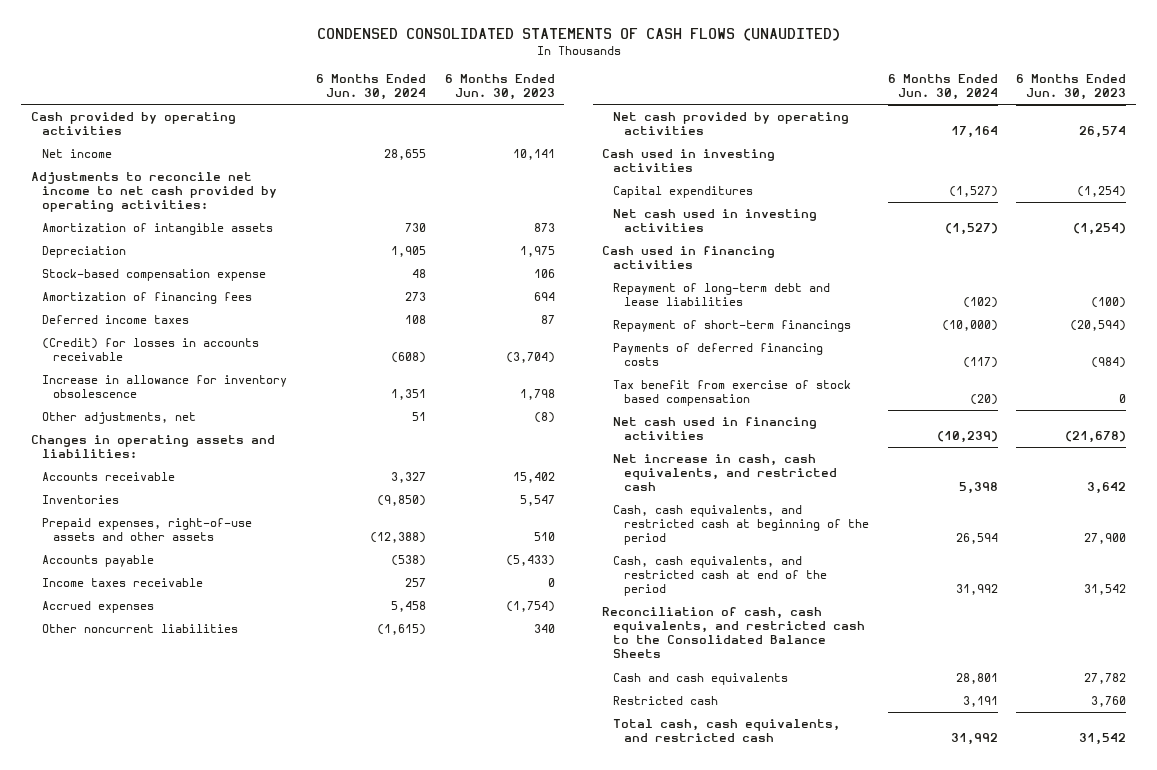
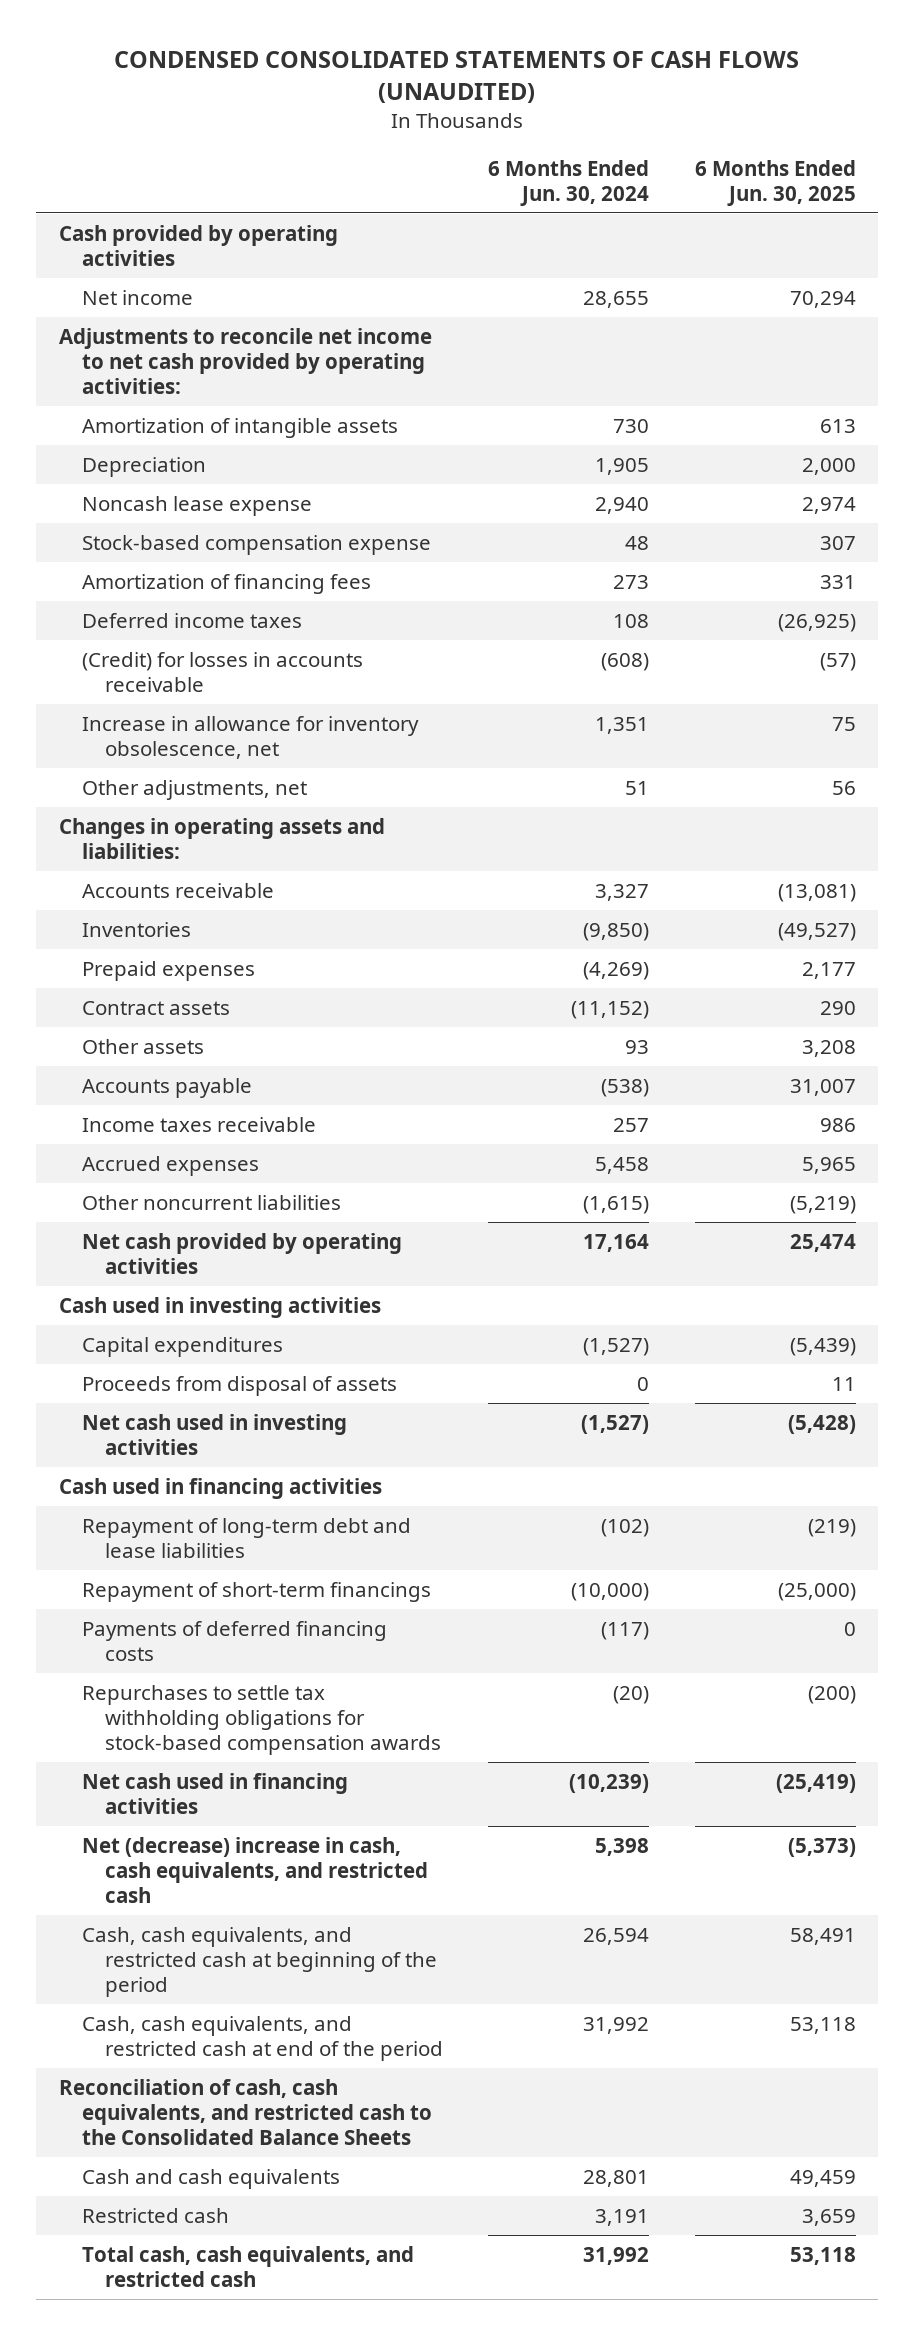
- | 6 Months Ended Jun. 30, 2024 | 6 Months Ended Jun. 30, 2023
+ | 6 Months Ended Jun. 30, 2024 | 6 Months Ended Jun. 30, 2025
+ Noncash lease expense | 2,940 | 2,974
- Increase in allowance for inventory obsolescence | 1,351 | 1,798
+ Increase in allowance for inventory obsolescence, net | 1,351 | 75
- Prepaid expenses, right-of-use assets and other assets | (12,388) | 510
+ Prepaid expenses | (4,269) | 2,177
+ Contract assets | (11,152) | 290
+ Other assets | 93 | 3,208
+ Proceeds from disposal of assets | 0 | 11
- Tax benefit from exercise of stock based compensation | (20) | 0
+ Repurchases to settle tax withholding obligations for stock-based compensation awards | (20) | (200)
- Net increase in cash, cash equivalents, and restricted cash | 5,398 | 3,642
+ Net (decrease) increase in cash, cash equivalents, and restricted cash | 5,398 | (5,373)

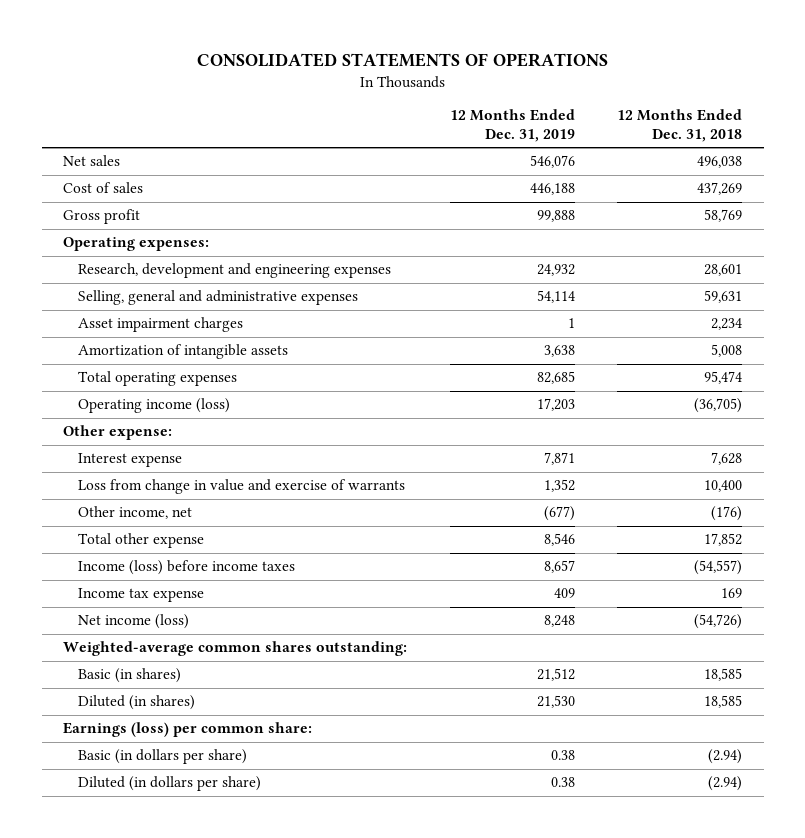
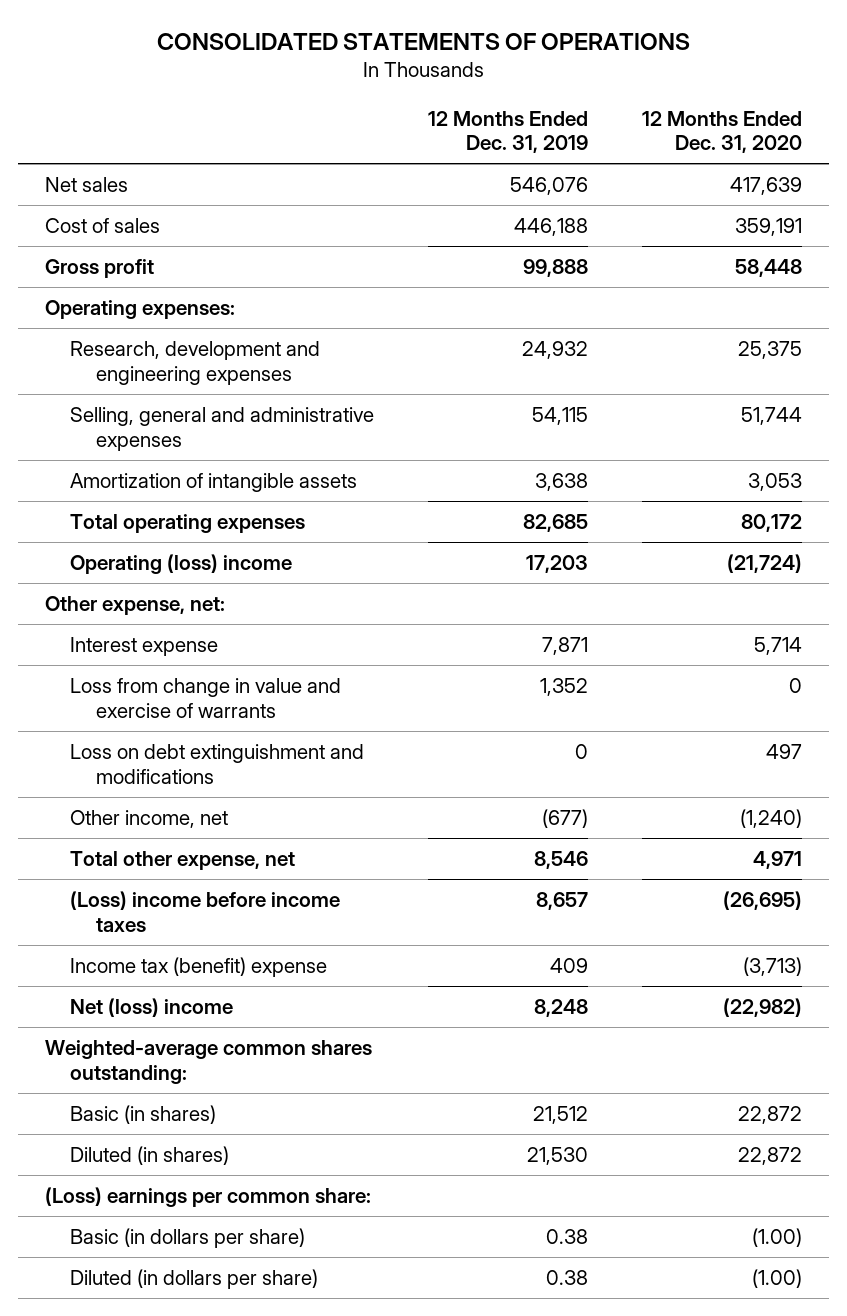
- | 12 Months Ended Dec. 31, 2019 | 12 Months Ended Dec. 31, 2018
+ | 12 Months Ended Dec. 31, 2019 | 12 Months Ended Dec. 31, 2020
- Selling, general and administrative expenses | 54,114 | 59,631
- Asset impairment charges | 1 | 2,234
+ Selling, general and administrative expenses | 54,115 | 51,744
- Operating income (loss) | 17,203 | (36,705)
- Other expense:
+ Operating (loss) income | 17,203 | (21,724)
+ Other expense, net:
+ Loss on debt extinguishment and modifications | 0 | 497
- Total other expense | 8,546 | 17,852
- Income (loss) before income taxes | 8,657 | (54,557)
- Income tax expense | 409 | 169
- Net income (loss) | 8,248 | (54,726)
+ Total other expense, net | 8,546 | 4,971
+ (Loss) income before income taxes | 8,657 | (26,695)
+ Income tax (benefit) expense | 409 | (3,713)
+ Net (loss) income | 8,248 | (22,982)
- Earnings (loss) per common share:
+ (Loss) earnings per common share:

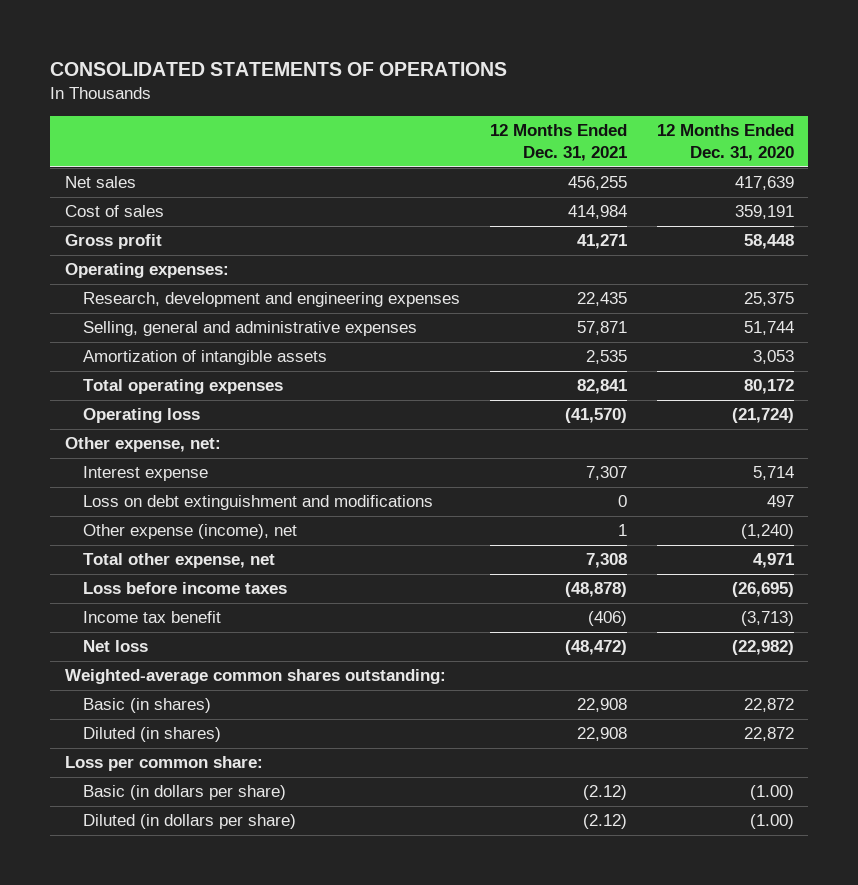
- | 12 Months Ended Dec. 31, 2019 | 12 Months Ended Dec. 31, 2020
+ | 12 Months Ended Dec. 31, 2021 | 12 Months Ended Dec. 31, 2020
- Operating (loss) income | 17,203 | (21,724)
+ Operating loss | (41,570) | (21,724)
- Loss from change in value and exercise of warrants | 1,352 | 0
- Other income, net | (677) | (1,240)
+ Other expense (income), net | 1 | (1,240)
- (Loss) income before income taxes | 8,657 | (26,695)
- Income tax (benefit) expense | 409 | (3,713)
- Net (loss) income | 8,248 | (22,982)
+ Loss before income taxes | (48,878) | (26,695)
+ Income tax benefit | (406) | (3,713)
+ Net loss | (48,472) | (22,982)
- (Loss) earnings per common share:
+ Loss per common share:

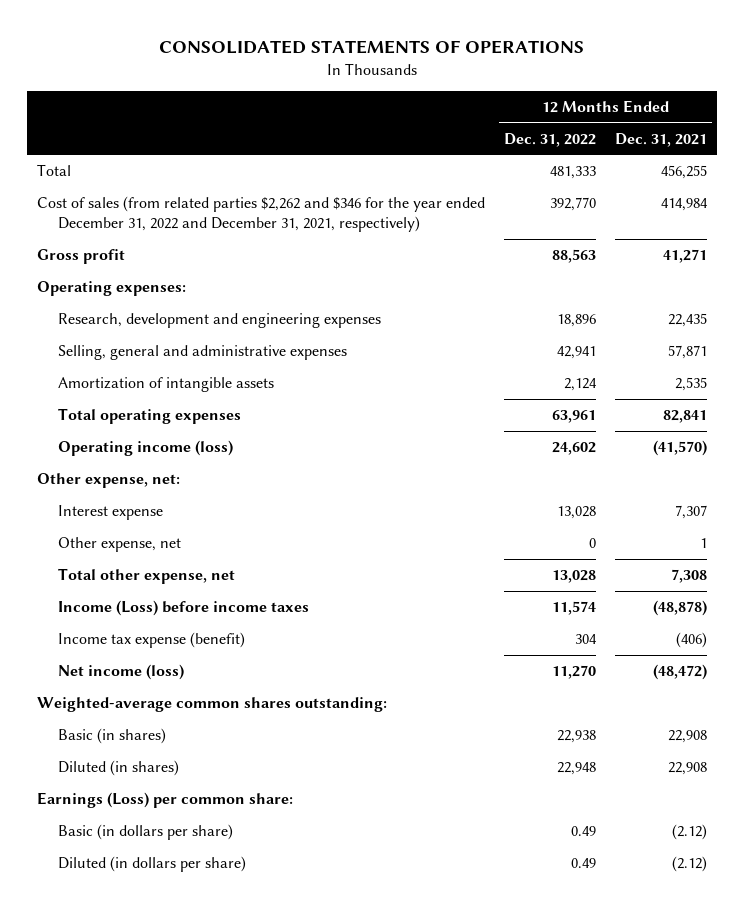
- | 12 Months Ended Dec. 31, 2021 | 12 Months Ended Dec. 31, 2020
+ | 12 Months Ended Dec. 31, 2022 | 12 Months Ended Dec. 31, 2021
- Net sales | 456,255 | 417,639
- Cost of sales | 414,984 | 359,191
+ Total | 481,333 | 456,255
+ Cost of sales (from related parties $2,262 and $346 for the year ended December 31, 2022 and December 31, 2021, respectively) | 392,770 | 414,984
- Operating loss | (41,570) | (21,724)
+ Operating income (loss) | 24,602 | (41,570)
- Loss on debt extinguishment and modifications | 0 | 497
- Other expense (income), net | 1 | (1,240)
+ Other expense, net | 0 | 1
- Loss before income taxes | (48,878) | (26,695)
- Income tax benefit | (406) | (3,713)
- Net loss | (48,472) | (22,982)
+ Income (Loss) before income taxes | 11,574 | (48,878)
+ Income tax expense (benefit) | 304 | (406)
+ Net income (loss) | 11,270 | (48,472)
- Loss per common share:
+ Earnings (Loss) per common share:

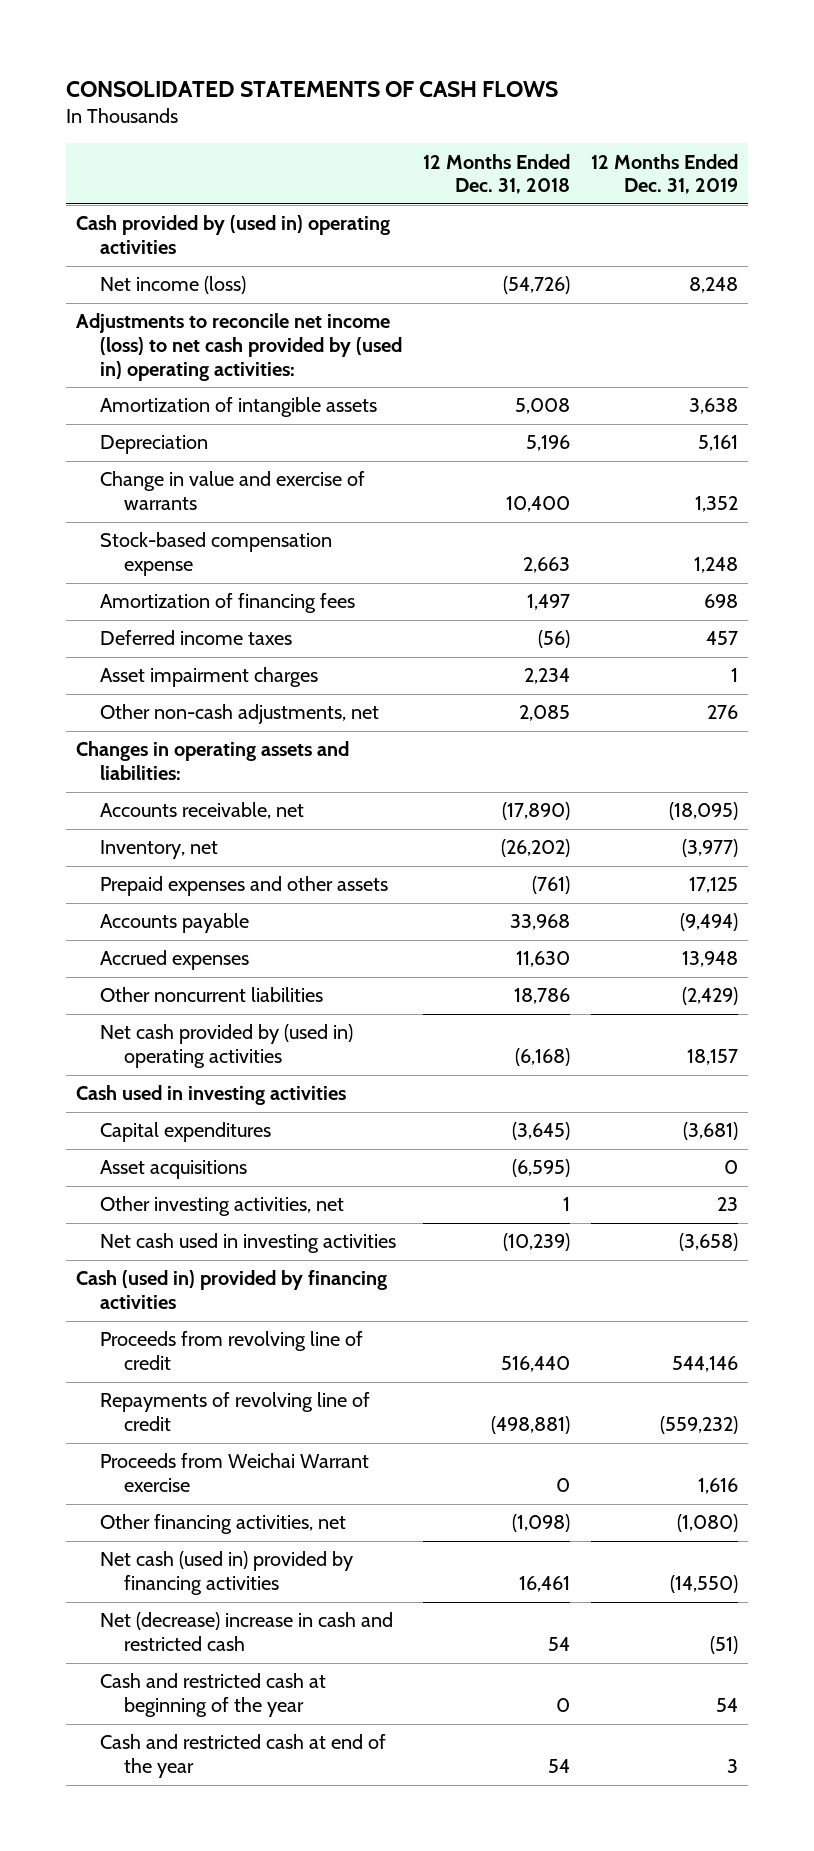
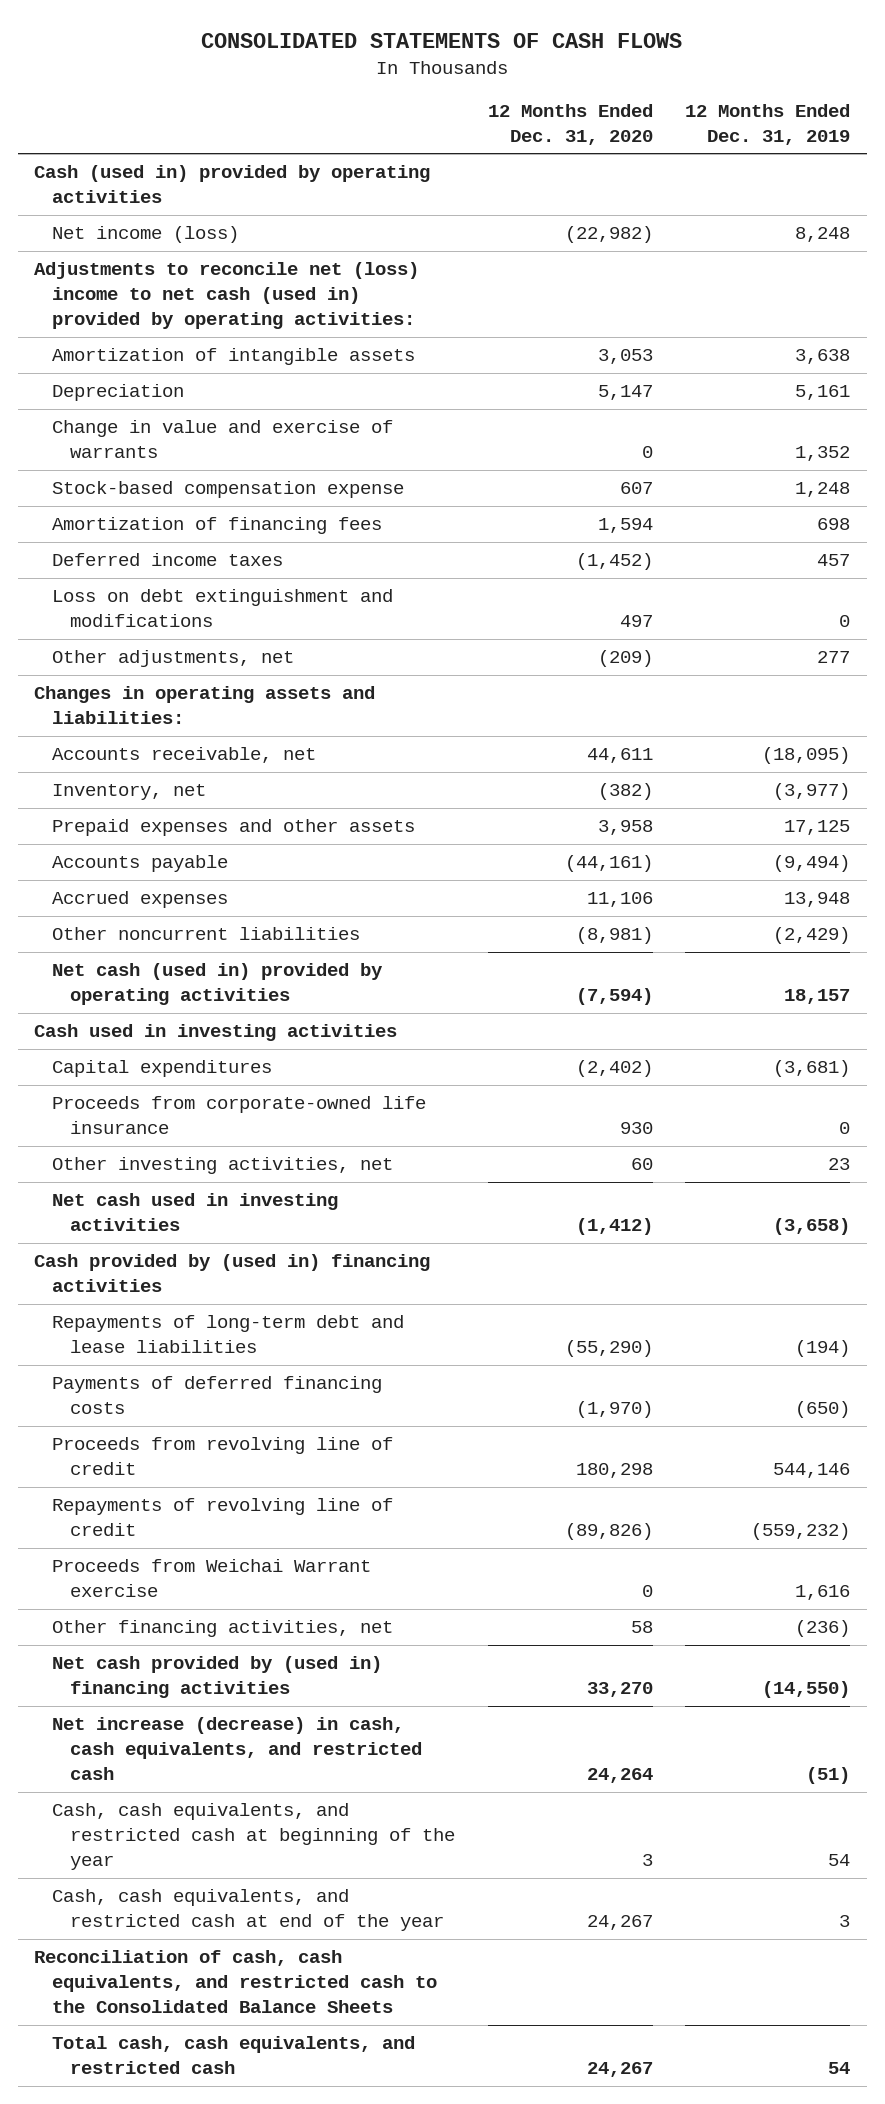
- | 12 Months Ended Dec. 31, 2018 | 12 Months Ended Dec. 31, 2019
+ | 12 Months Ended Dec. 31, 2020 | 12 Months Ended Dec. 31, 2019
- Cash provided by (used in) operating activities
+ Cash (used in) provided by operating activities
- Adjustments to reconcile net income (loss) to net cash provided by (used in) operating activities:
+ Adjustments to reconcile net (loss) income to net cash (used in) provided by operating activities:
- Asset impairment charges | 2,234 | 1
- Other non-cash adjustments, net | 2,085 | 276
+ Loss on debt extinguishment and modifications | 497 | 0
+ Other adjustments, net | (209) | 277
- Net cash provided by (used in) operating activities | (6,168) | 18,157
+ Net cash (used in) provided by operating activities | (7,594) | 18,157
- Asset acquisitions | (6,595) | 0
+ Proceeds from corporate-owned life insurance | 930 | 0
- Cash (used in) provided by financing activities
+ Cash provided by (used in) financing activities
+ Repayments of long-term debt and lease liabilities | (55,290) | (194)
+ Payments of deferred financing costs | (1,970) | (650)
- Other financing activities, net | (1,098) | (1,080)
- Net cash (used in) provided by financing activities | 16,461 | (14,550)
- Net (decrease) increase in cash and restricted cash | 54 | (51)
- Cash and restricted cash at beginning of the year | 0 | 54
- Cash and restricted cash at end of the year | 54 | 3
+ Other financing activities, net | 58 | (236)
+ Net cash provided by (used in) financing activities | 33,270 | (14,550)
+ Net increase (decrease) in cash, cash equivalents, and restricted cash | 24,264 | (51)
+ Cash, cash equivalents, and restricted cash at beginning of the year | 3 | 54
+ Cash, cash equivalents, and restricted cash at end of the year | 24,267 | 3
+ Reconciliation of cash, cash equivalents, and restricted cash to the Consolidated Balance Sheets
+ Total cash, cash equivalents, and restricted cash | 24,267 | 54

